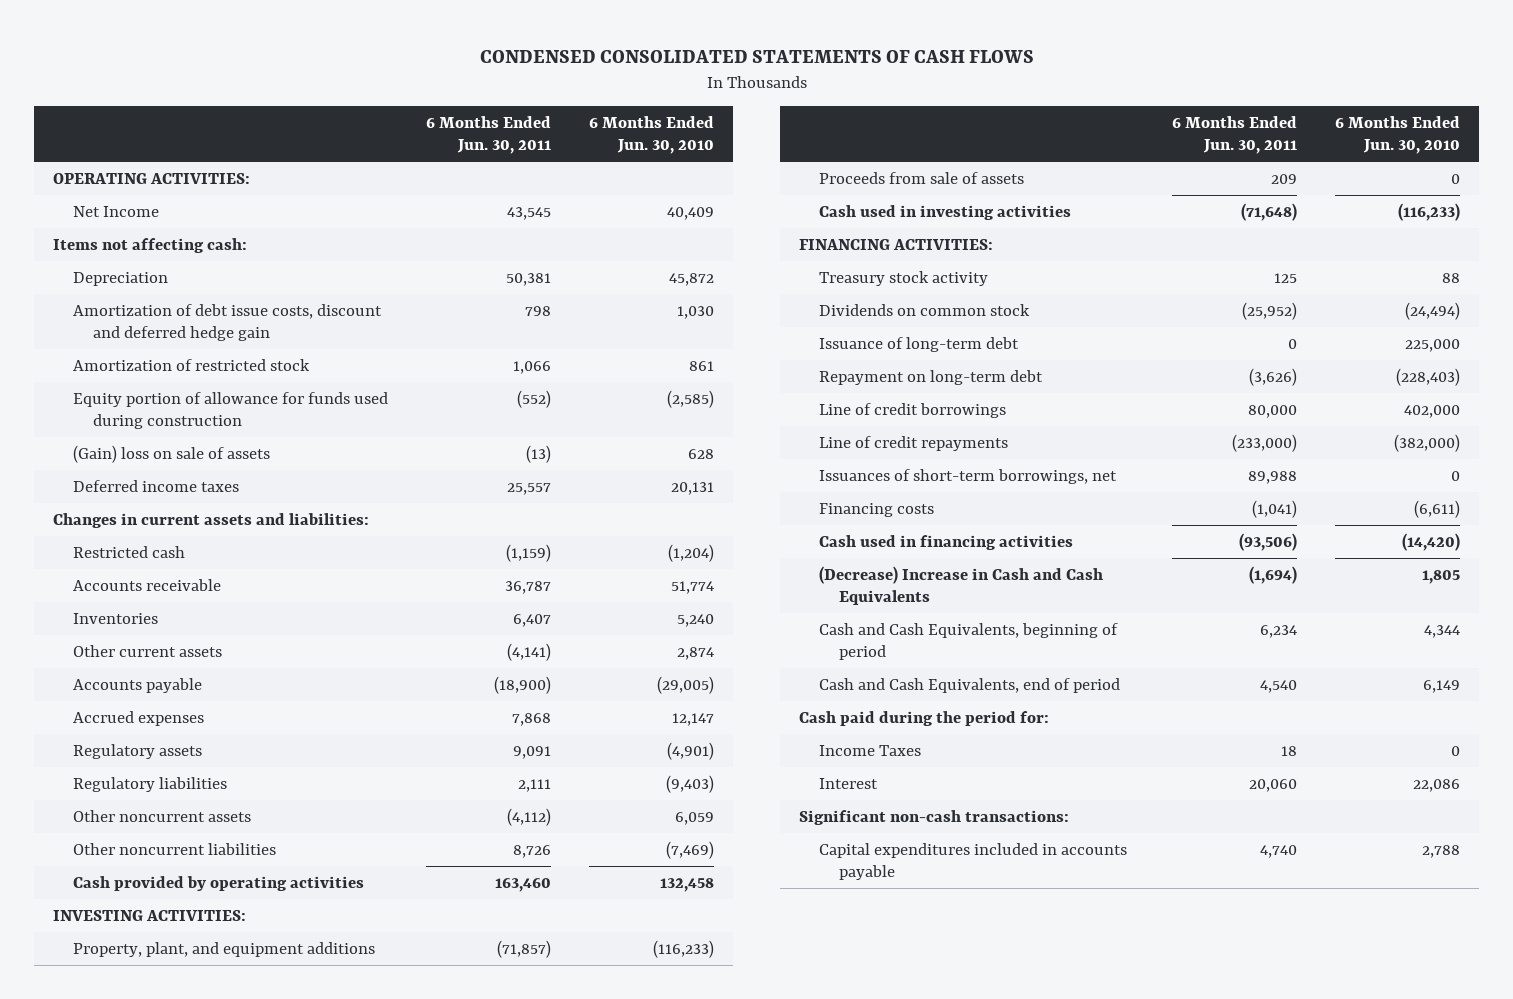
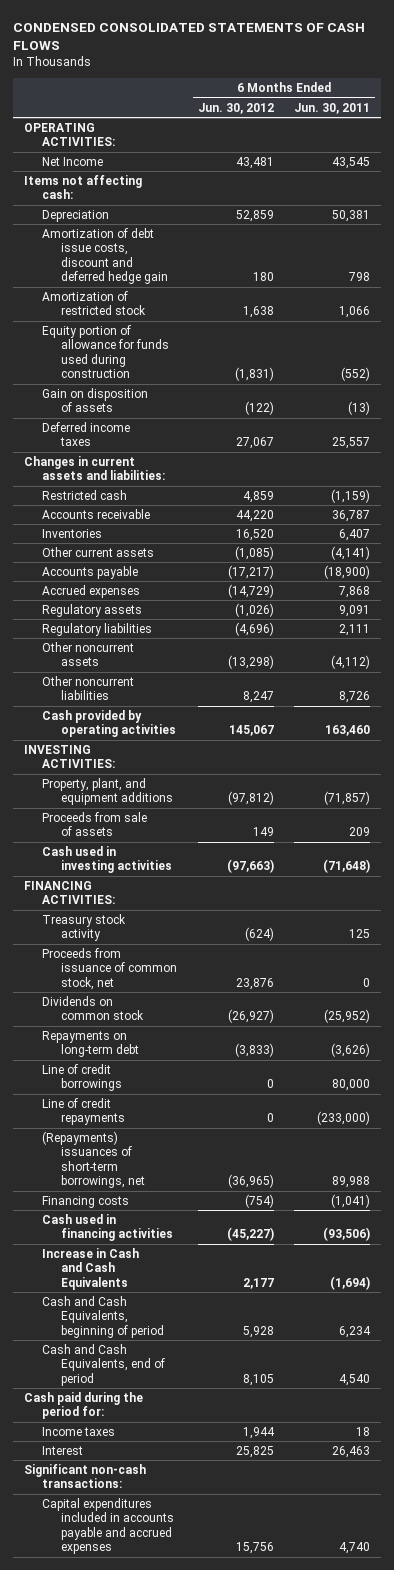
- | 6 Months Ended Jun. 30, 2011 | 6 Months Ended Jun. 30, 2010
+ | 6 Months Ended Jun. 30, 2012 | 6 Months Ended Jun. 30, 2011
- (Gain) loss on sale of assets | (13) | 628
+ Gain on disposition of assets | (122) | (13)
+ Proceeds from issuance of common stock, net | 23,876 | 0
- Issuance of long-term debt | 0 | 225,000
- Repayment on long-term debt | (3,626) | (228,403)
+ Repayments on long-term debt | (3,833) | (3,626)
- Issuances of short-term borrowings, net | 89,988 | 0
+ (Repayments) issuances of short-term borrowings, net | (36,965) | 89,988
- (Decrease) Increase in Cash and Cash Equivalents | (1,694) | 1,805
+ Increase in Cash and Cash Equivalents | 2,177 | (1,694)
- Income Taxes | 18 | 0
- Interest | 20,060 | 22,086
+ Income taxes | 1,944 | 18
+ Interest | 25,825 | 26,463
- Capital expenditures included in accounts payable | 4,740 | 2,788
+ Capital expenditures included in accounts payable and accrued expenses | 15,756 | 4,740

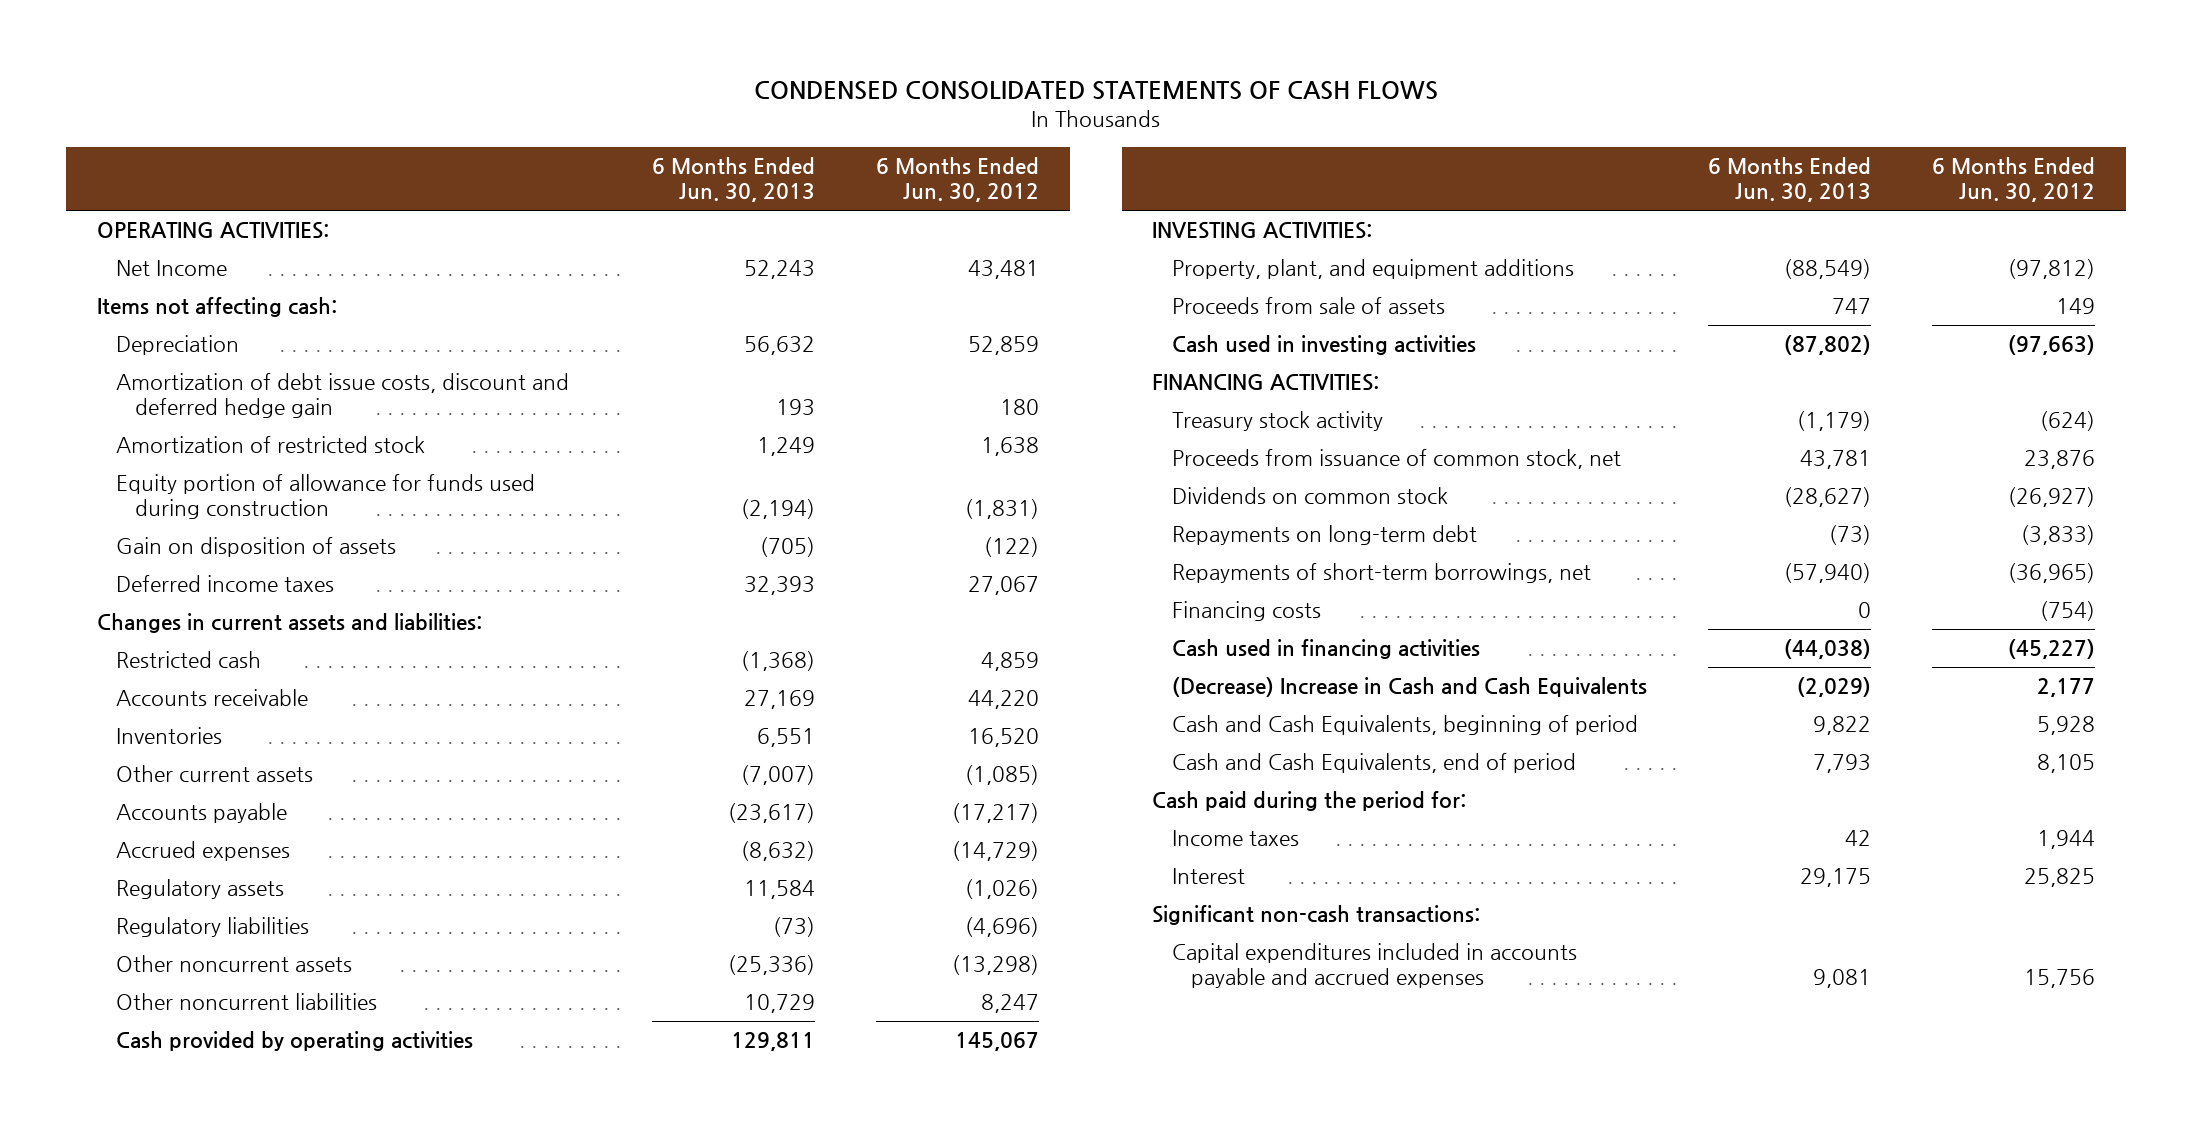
- | 6 Months Ended Jun. 30, 2012 | 6 Months Ended Jun. 30, 2011
+ | 6 Months Ended Jun. 30, 2013 | 6 Months Ended Jun. 30, 2012
- Line of credit borrowings | 0 | 80,000
- Line of credit repayments | 0 | (233,000)
- (Repayments) issuances of short-term borrowings, net | (36,965) | 89,988
+ Repayments of short-term borrowings, net | (57,940) | (36,965)
- Increase in Cash and Cash Equivalents | 2,177 | (1,694)
+ (Decrease) Increase in Cash and Cash Equivalents | (2,029) | 2,177

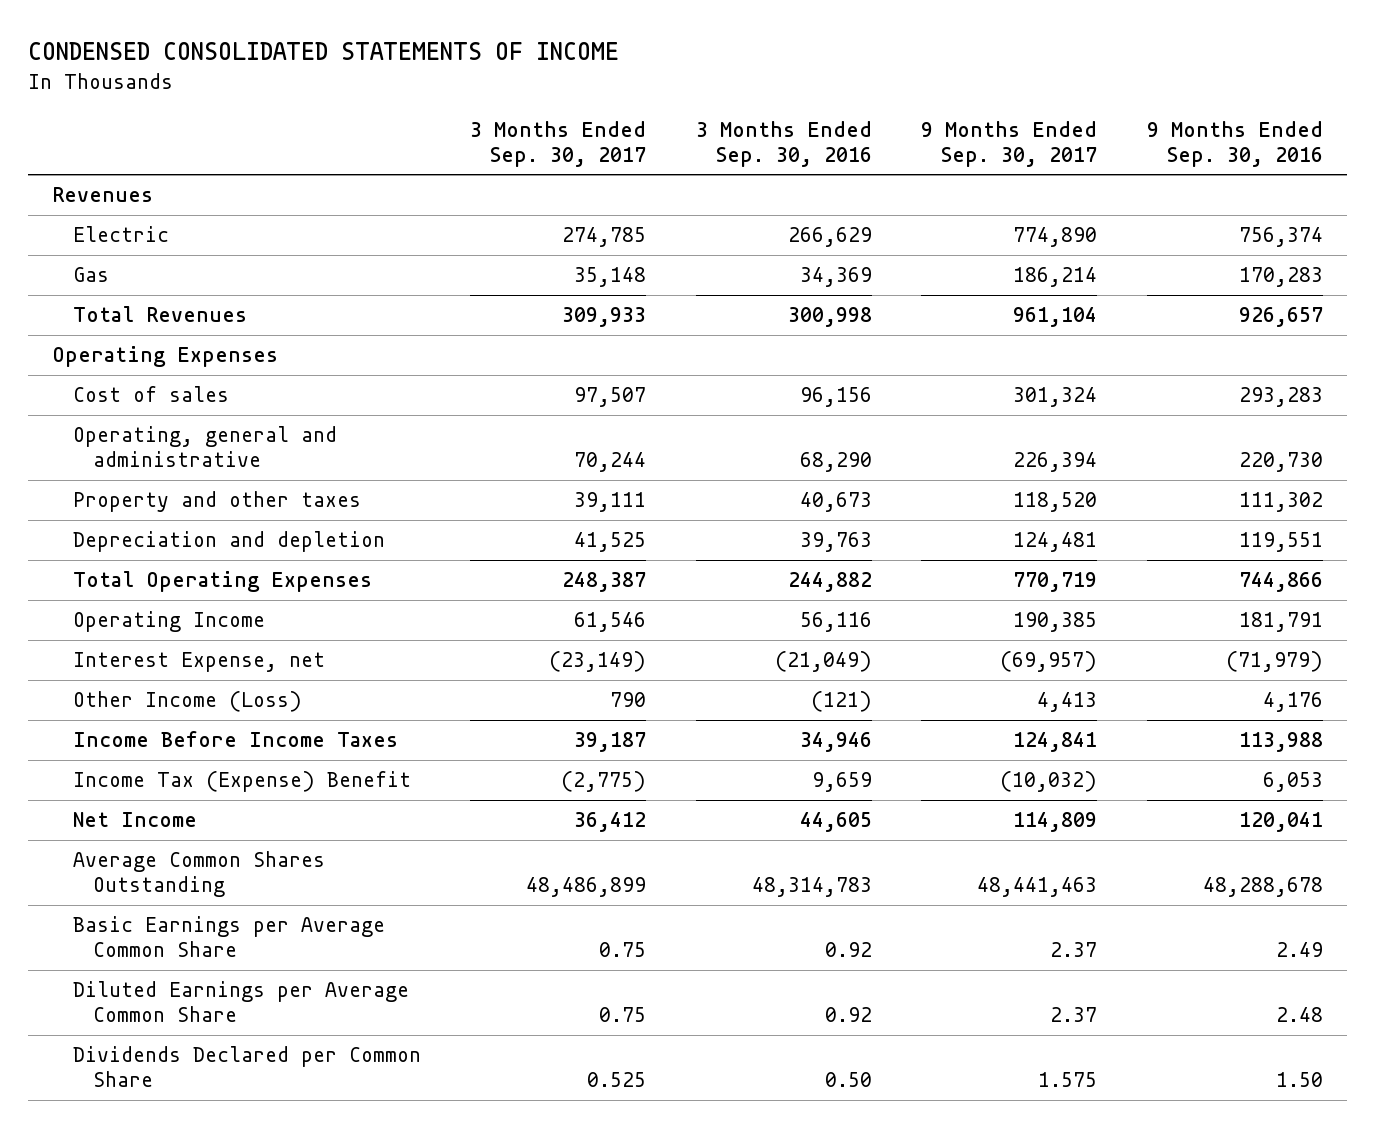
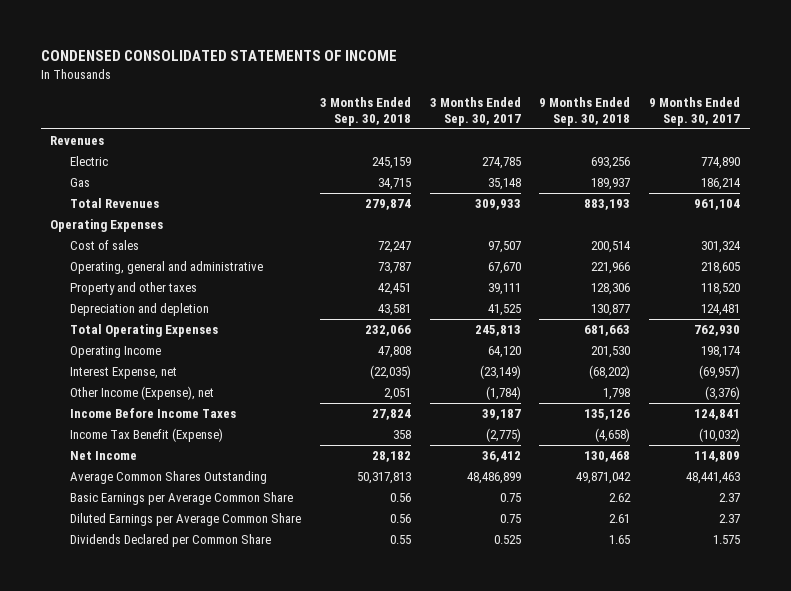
- | 3 Months Ended Sep. 30, 2017 | 3 Months Ended Sep. 30, 2016 | 9 Months Ended Sep. 30, 2017 | 9 Months Ended Sep. 30, 2016
+ | 3 Months Ended Sep. 30, 2018 | 3 Months Ended Sep. 30, 2017 | 9 Months Ended Sep. 30, 2018 | 9 Months Ended Sep. 30, 2017
- Operating, general and administrative | 70,244 | 68,290 | 226,394 | 220,730
+ Operating, general and administrative | 73,787 | 67,670 | 221,966 | 218,605
- Total Operating Expenses | 248,387 | 244,882 | 770,719 | 744,866
- Operating Income | 61,546 | 56,116 | 190,385 | 181,791
+ Total Operating Expenses | 232,066 | 245,813 | 681,663 | 762,930
+ Operating Income | 47,808 | 64,120 | 201,530 | 198,174
- Other Income (Loss) | 790 | (121) | 4,413 | 4,176
+ Other Income (Expense), net | 2,051 | (1,784) | 1,798 | (3,376)
- Income Tax (Expense) Benefit | (2,775) | 9,659 | (10,032) | 6,053
+ Income Tax Benefit (Expense) | 358 | (2,775) | (4,658) | (10,032)

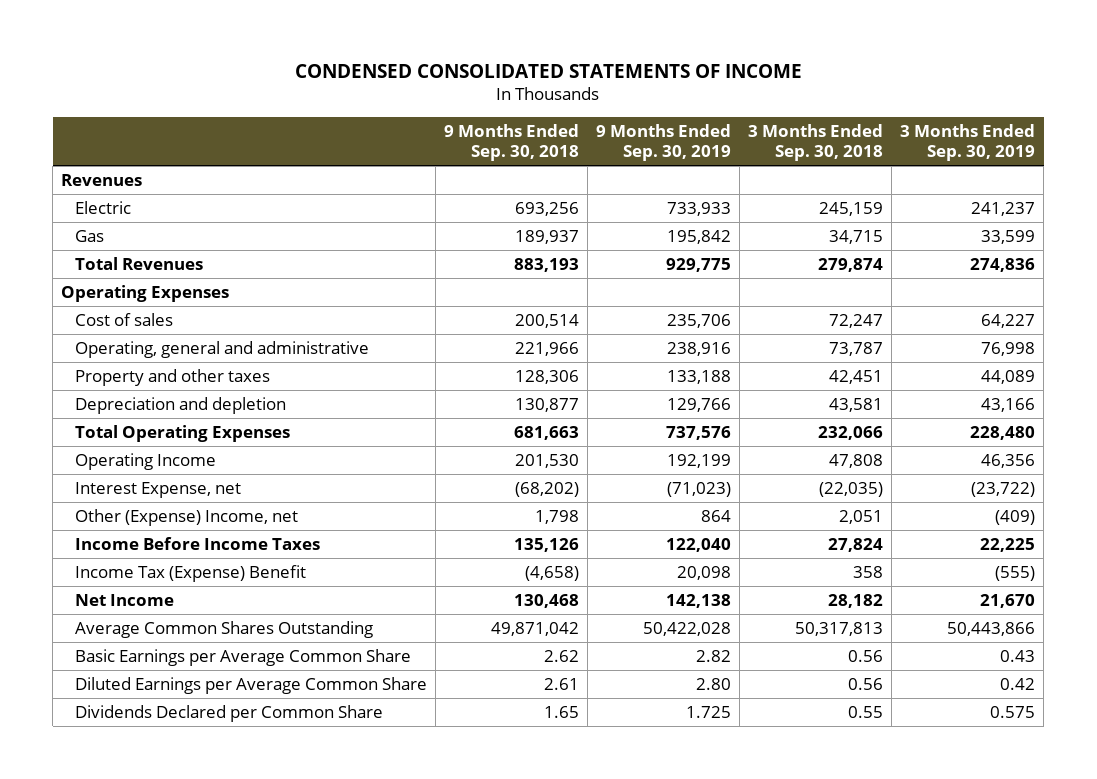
- | 3 Months Ended Sep. 30, 2018 | 3 Months Ended Sep. 30, 2017 | 9 Months Ended Sep. 30, 2018 | 9 Months Ended Sep. 30, 2017
+ | 9 Months Ended Sep. 30, 2018 | 9 Months Ended Sep. 30, 2019 | 3 Months Ended Sep. 30, 2018 | 3 Months Ended Sep. 30, 2019
- Other Income (Expense), net | 2,051 | (1,784) | 1,798 | (3,376)
+ Other (Expense) Income, net | 1,798 | 864 | 2,051 | (409)
- Income Tax Benefit (Expense) | 358 | (2,775) | (4,658) | (10,032)
+ Income Tax (Expense) Benefit | (4,658) | 20,098 | 358 | (555)

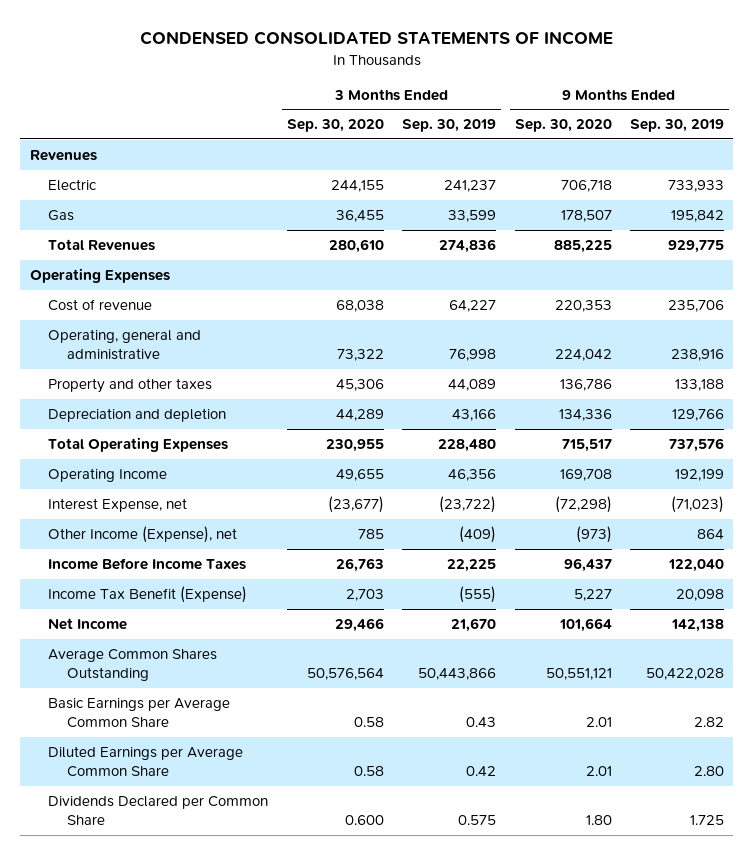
- | 9 Months Ended Sep. 30, 2018 | 9 Months Ended Sep. 30, 2019 | 3 Months Ended Sep. 30, 2018 | 3 Months Ended Sep. 30, 2019
+ | 3 Months Ended Sep. 30, 2020 | 3 Months Ended Sep. 30, 2019 | 9 Months Ended Sep. 30, 2020 | 9 Months Ended Sep. 30, 2019
- Cost of sales | 200,514 | 235,706 | 72,247 | 64,227
+ Cost of revenue | 68,038 | 64,227 | 220,353 | 235,706
- Other (Expense) Income, net | 1,798 | 864 | 2,051 | (409)
+ Other Income (Expense), net | 785 | (409) | (973) | 864
- Income Tax (Expense) Benefit | (4,658) | 20,098 | 358 | (555)
+ Income Tax Benefit (Expense) | 2,703 | (555) | 5,227 | 20,098

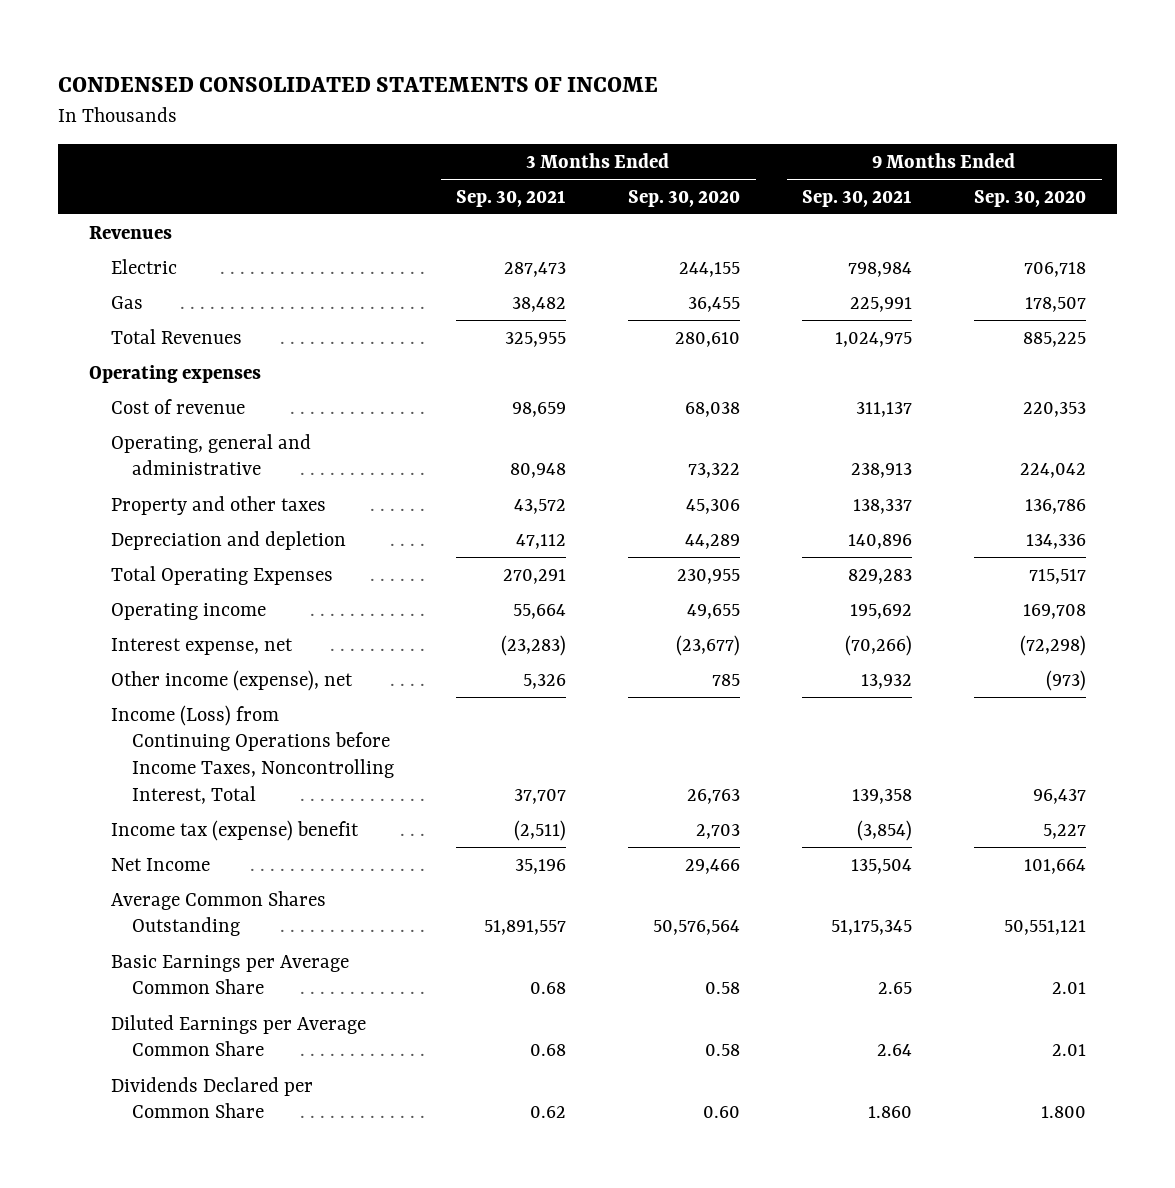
- | 3 Months Ended Sep. 30, 2020 | 3 Months Ended Sep. 30, 2019 | 9 Months Ended Sep. 30, 2020 | 9 Months Ended Sep. 30, 2019
+ | 3 Months Ended Sep. 30, 2021 | 3 Months Ended Sep. 30, 2020 | 9 Months Ended Sep. 30, 2021 | 9 Months Ended Sep. 30, 2020
- Operating Expenses
+ Operating expenses
- Operating Income | 49,655 | 46,356 | 169,708 | 192,199
- Interest Expense, net | (23,677) | (23,722) | (72,298) | (71,023)
- Other Income (Expense), net | 785 | (409) | (973) | 864
- Income Before Income Taxes | 26,763 | 22,225 | 96,437 | 122,040
- Income Tax Benefit (Expense) | 2,703 | (555) | 5,227 | 20,098
+ Operating income | 55,664 | 49,655 | 195,692 | 169,708
+ Interest expense, net | (23,283) | (23,677) | (70,266) | (72,298)
+ Other income (expense), net | 5,326 | 785 | 13,932 | (973)
+ Income (Loss) from Continuing Operations before Income Taxes, Noncontrolling Interest, Total | 37,707 | 26,763 | 139,358 | 96,437
+ Income tax (expense) benefit | (2,511) | 2,703 | (3,854) | 5,227
- Dividends Declared per Common Share | 0.600 | 0.575 | 1.80 | 1.725
+ Dividends Declared per Common Share | 0.62 | 0.60 | 1.860 | 1.800

